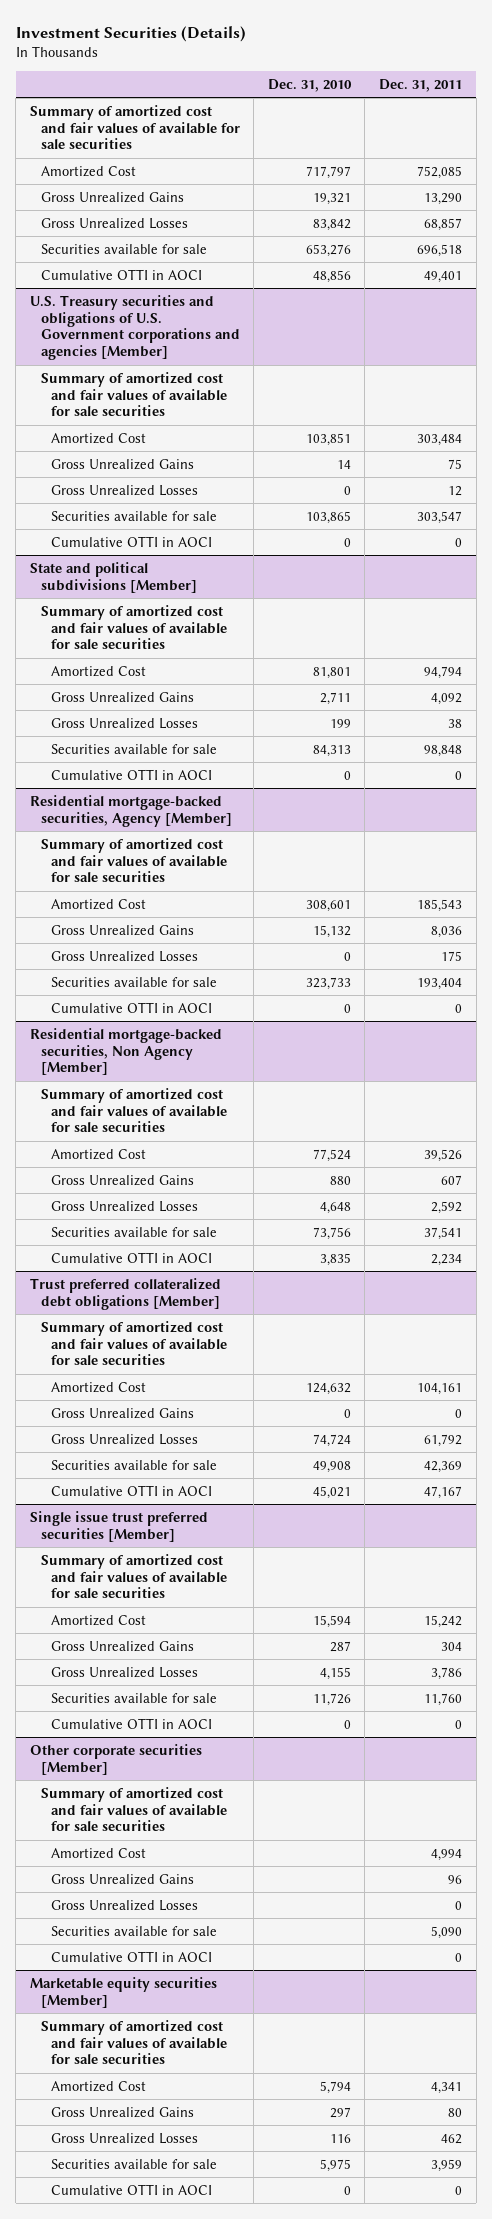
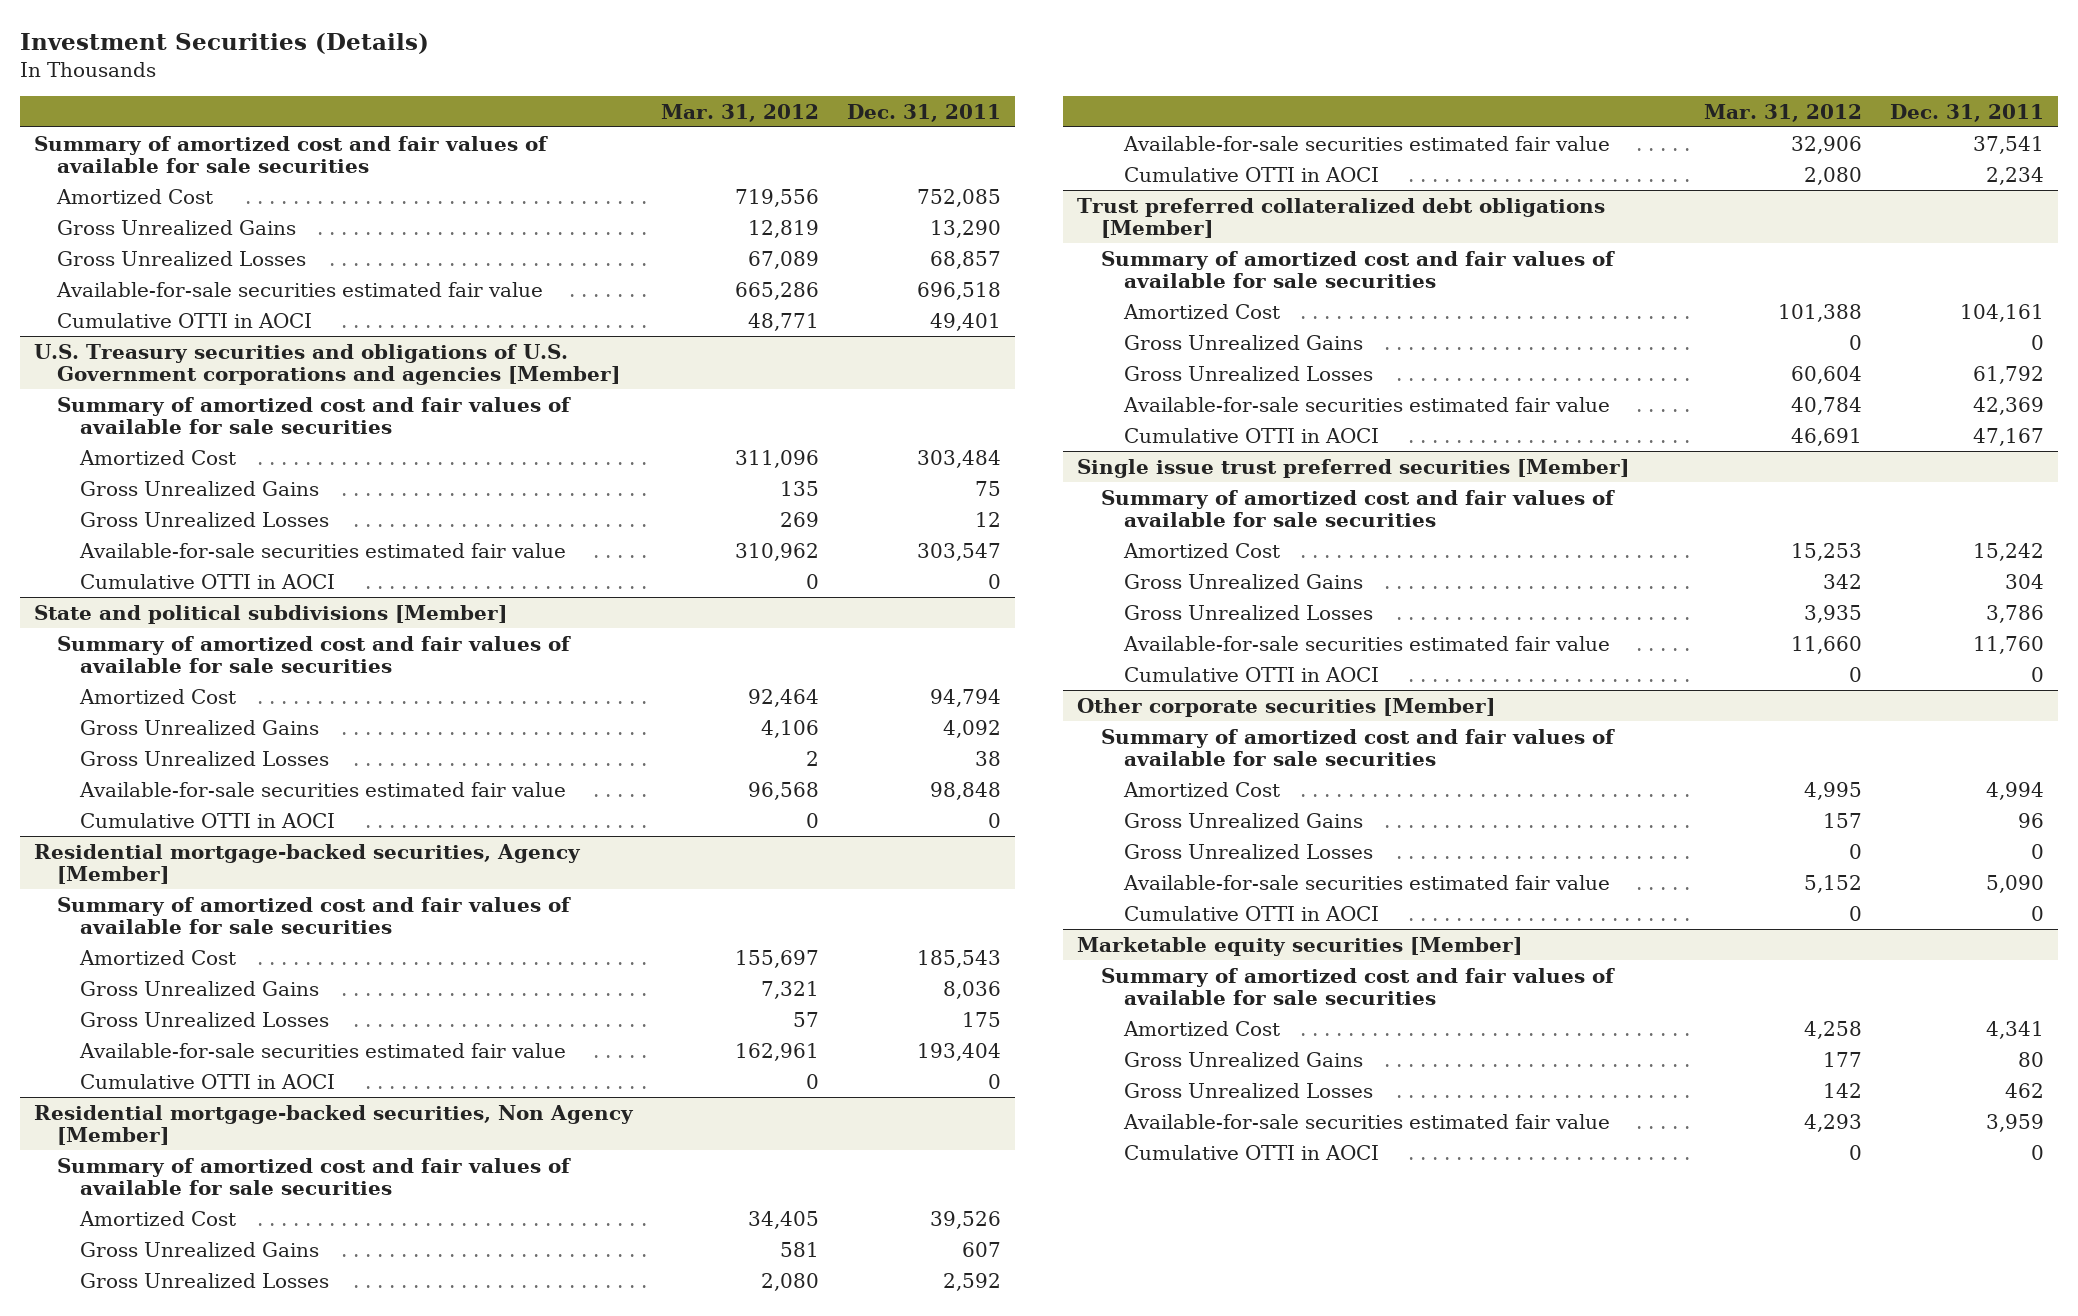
- | Dec. 31, 2010 | Dec. 31, 2011
+ | Mar. 31, 2012 | Dec. 31, 2011
- Securities available for sale | 653,276 | 696,518
+ Available-for-sale securities estimated fair value | 665,286 | 696,518
@ U.S. Treasury securities and obligations of U.S. Government corporations and agencies [Member]
- Securities available for sale | 103,865 | 303,547
+ Available-for-sale securities estimated fair value | 310,962 | 303,547
@ State and political subdivisions [Member]
- Securities available for sale | 84,313 | 98,848
+ Available-for-sale securities estimated fair value | 96,568 | 98,848
@ Residential mortgage-backed securities, Agency [Member]
- Securities available for sale | 323,733 | 193,404
+ Available-for-sale securities estimated fair value | 162,961 | 193,404
@ Residential mortgage-backed securities, Non Agency [Member]
- Securities available for sale | 73,756 | 37,541
+ Available-for-sale securities estimated fair value | 32,906 | 37,541
@ Trust preferred collateralized debt obligations [Member]
- Securities available for sale | 49,908 | 42,369
+ Available-for-sale securities estimated fair value | 40,784 | 42,369
@ Single issue trust preferred securities [Member]
- Securities available for sale | 11,726 | 11,760
+ Available-for-sale securities estimated fair value | 11,660 | 11,760
@ Other corporate securities [Member]
- Securities available for sale | | 5,090
+ Available-for-sale securities estimated fair value | 5,152 | 5,090
@ Marketable equity securities [Member]
- Securities available for sale | 5,975 | 3,959
+ Available-for-sale securities estimated fair value | 4,293 | 3,959

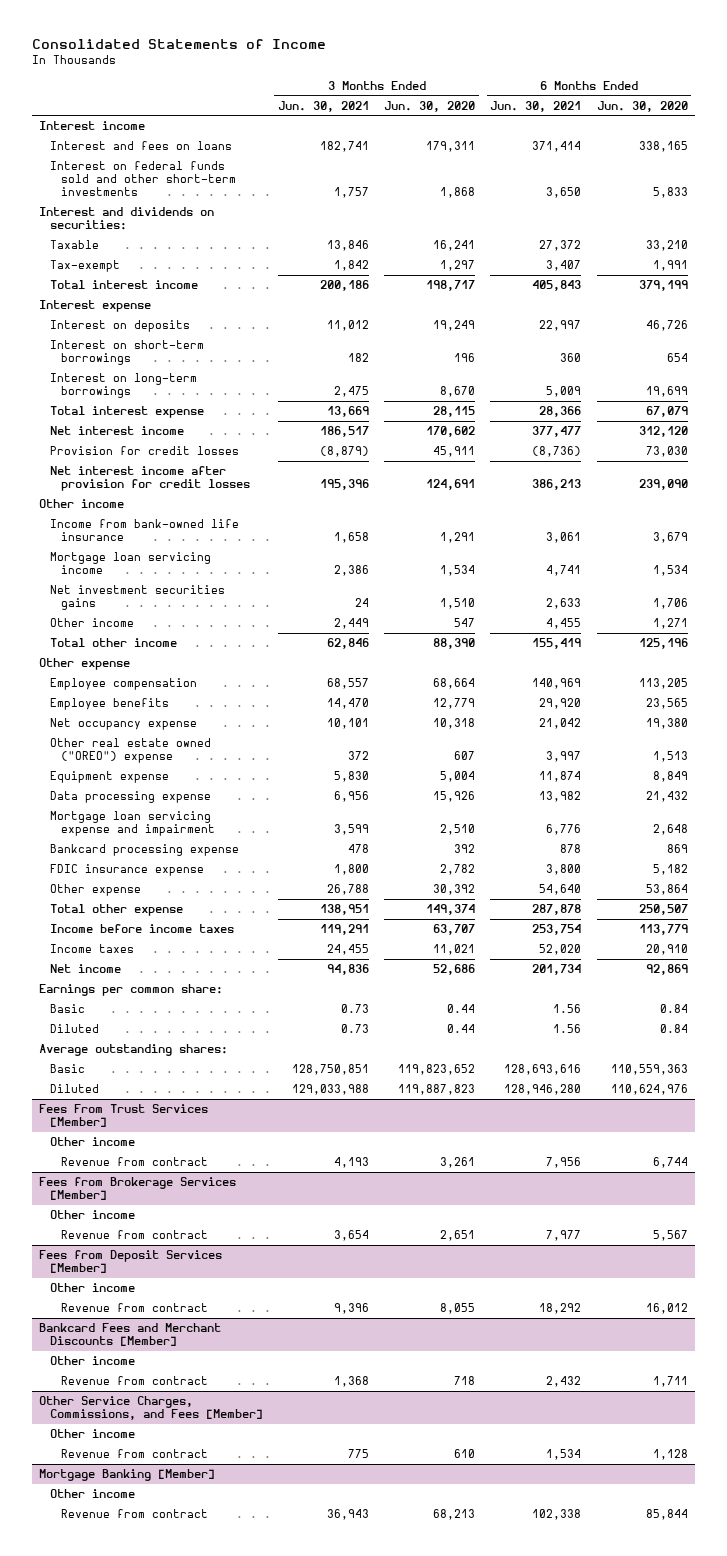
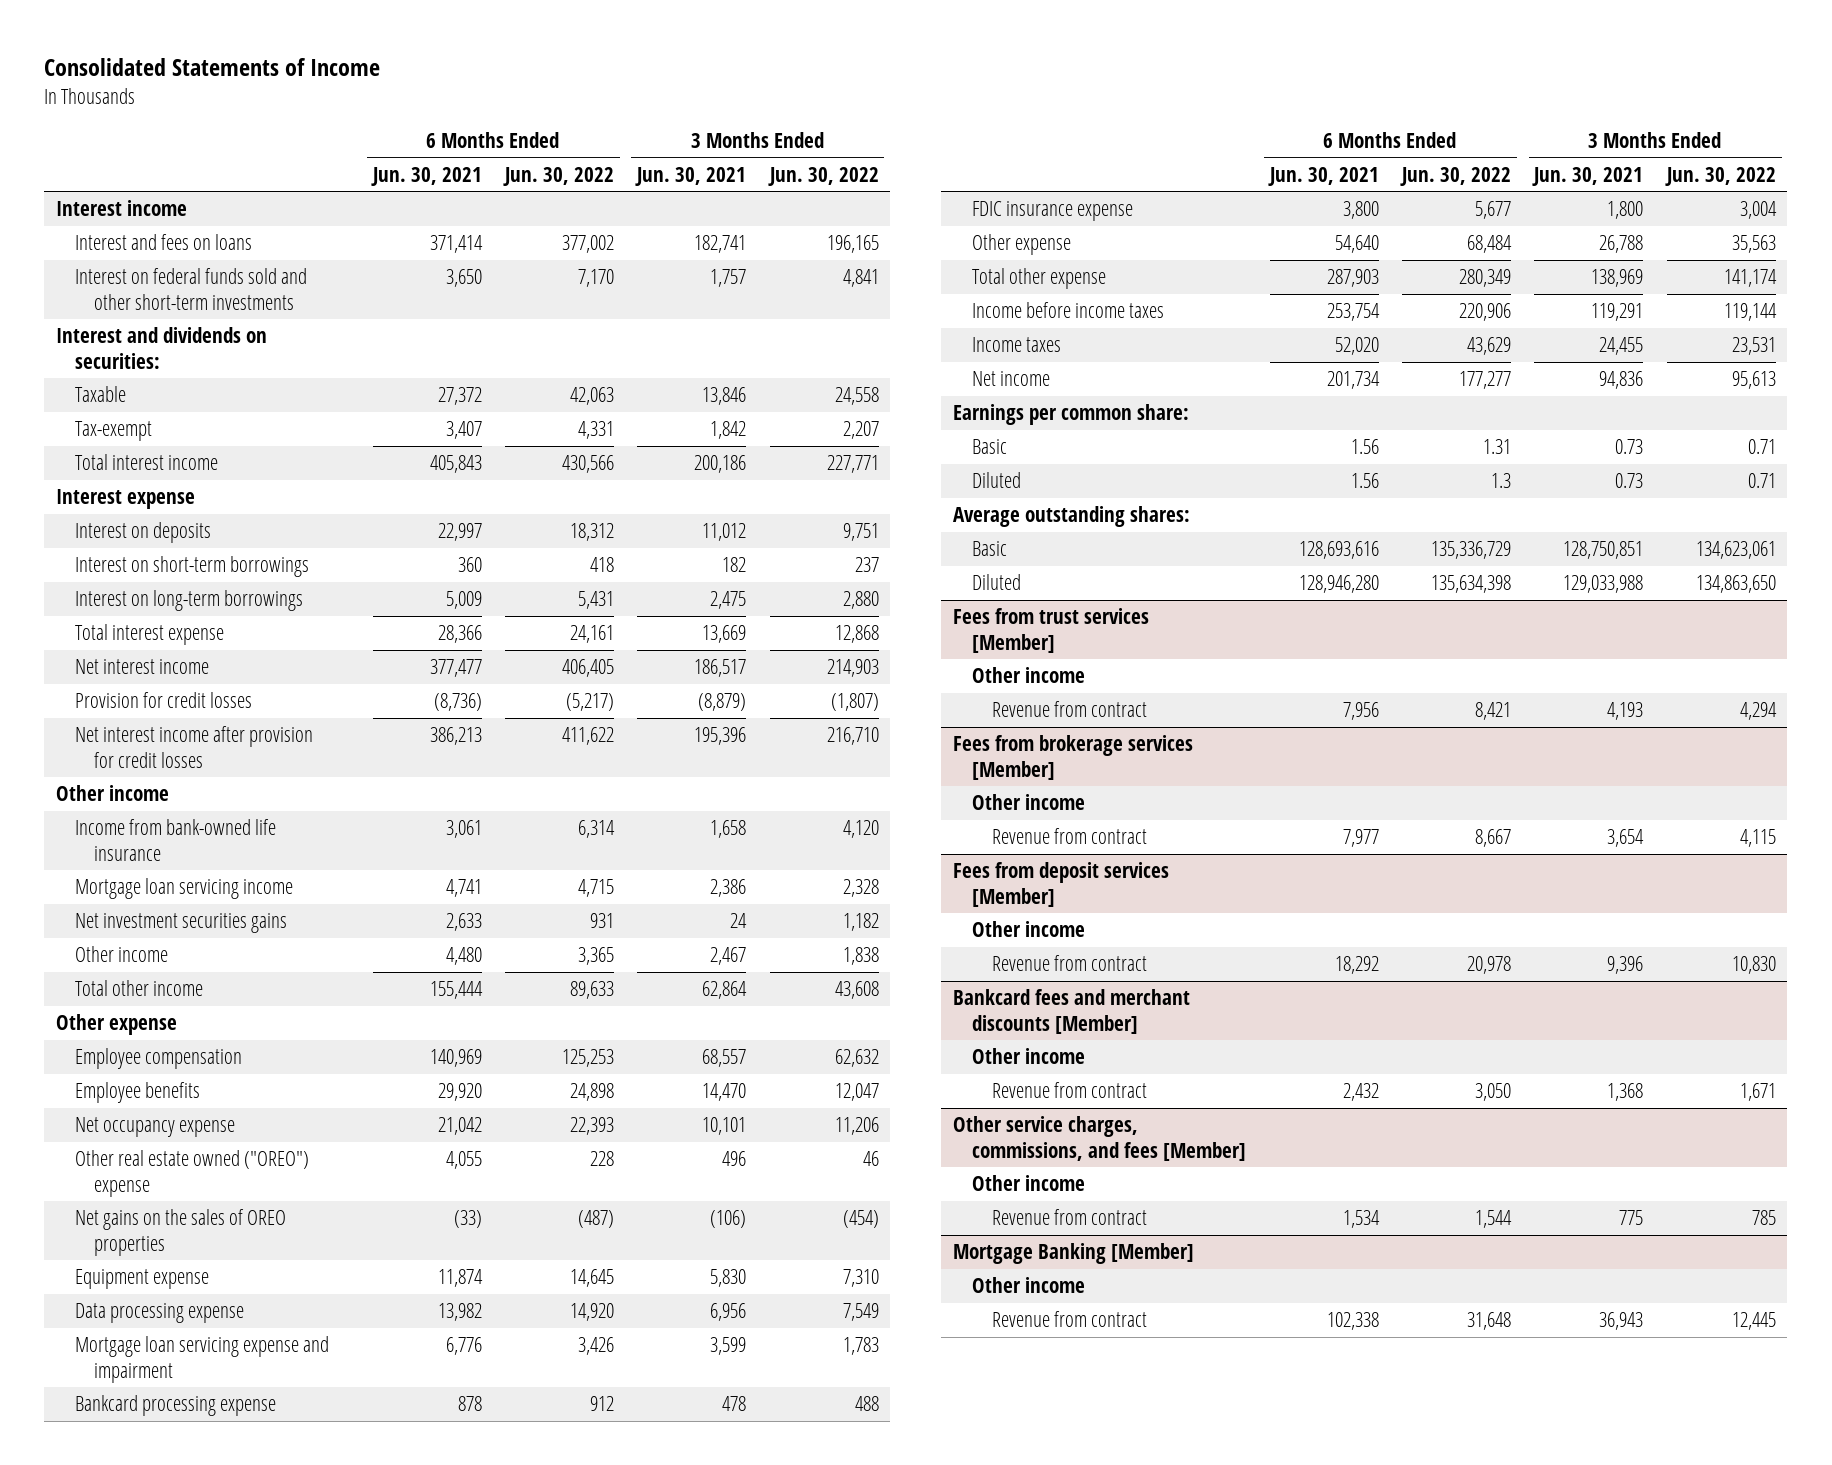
- | 3 Months Ended Jun. 30, 2021 | 3 Months Ended Jun. 30, 2020 | 6 Months Ended Jun. 30, 2021 | 6 Months Ended Jun. 30, 2020
+ | 6 Months Ended Jun. 30, 2021 | 6 Months Ended Jun. 30, 2022 | 3 Months Ended Jun. 30, 2021 | 3 Months Ended Jun. 30, 2022
- Other income | 2,449 | 547 | 4,455 | 1,271
- Total other income | 62,846 | 88,390 | 155,419 | 125,196
+ Other income | 4,480 | 3,365 | 2,467 | 1,838
+ Total other income | 155,444 | 89,633 | 62,864 | 43,608
- Other real estate owned ("OREO") expense | 372 | 607 | 3,997 | 1,513
+ Other real estate owned ("OREO") expense | 4,055 | 228 | 496 | 46
+ Net gains on the sales of OREO properties | (33) | (487) | (106) | (454)
- Total other expense | 138,951 | 149,374 | 287,878 | 250,507
+ Total other expense | 287,903 | 280,349 | 138,969 | 141,174
- Fees From Trust Services [Member]
+ Fees from trust services [Member]
- Fees from Brokerage Services [Member]
+ Fees from brokerage services [Member]
- Fees from Deposit Services [Member]
+ Fees from deposit services [Member]
- Bankcard Fees and Merchant Discounts [Member]
+ Bankcard fees and merchant discounts [Member]
- Other Service Charges, Commissions, and Fees [Member]
+ Other service charges, commissions, and fees [Member]

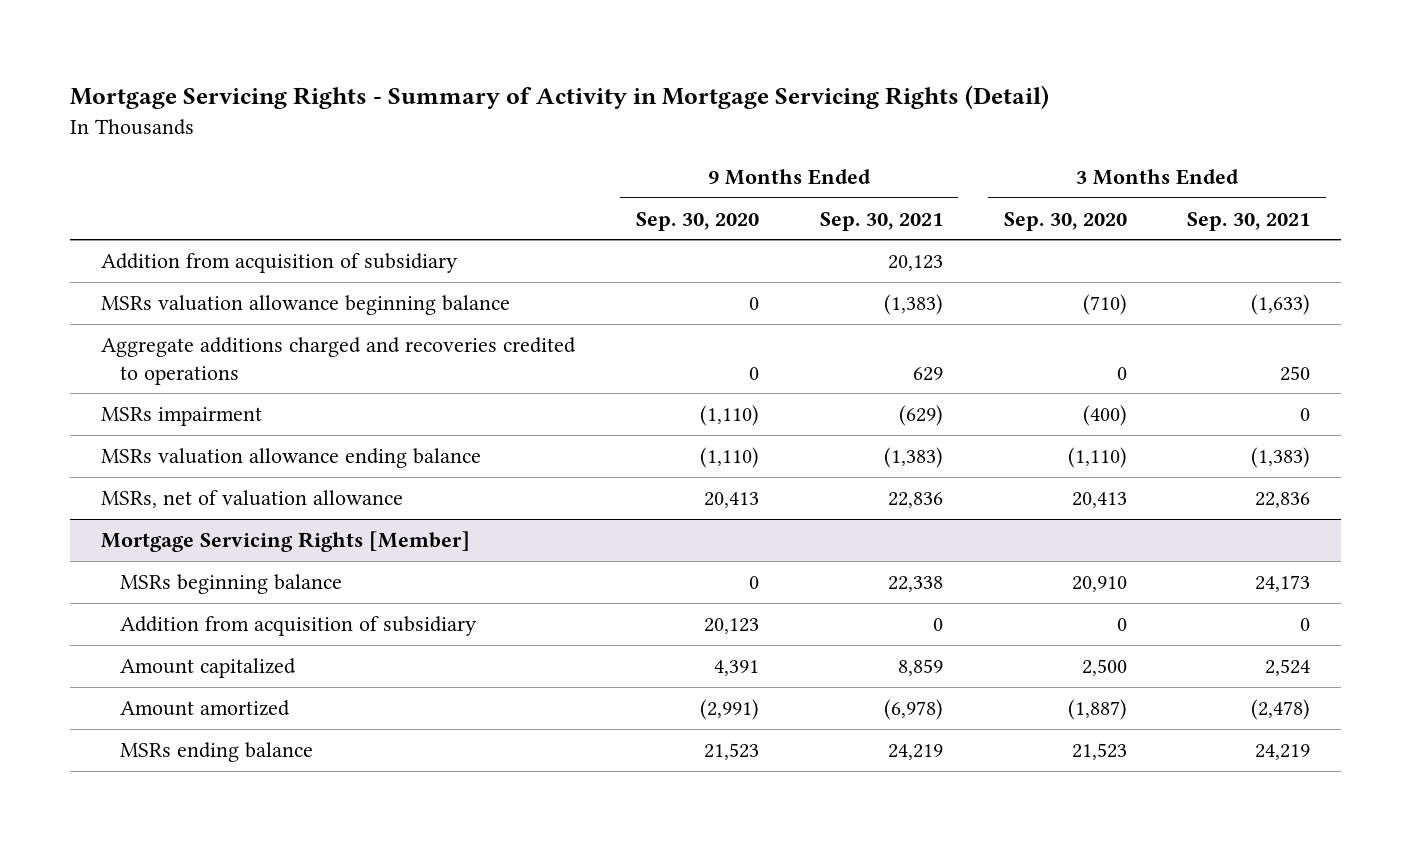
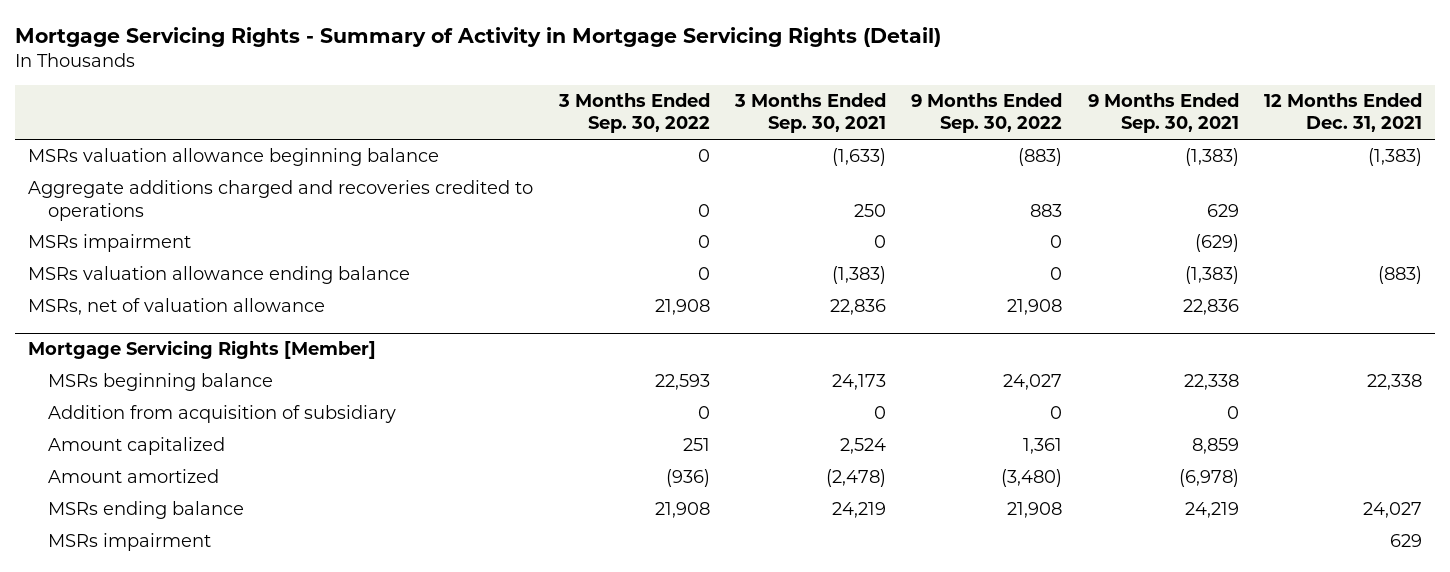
- | 9 Months Ended Sep. 30, 2020 | 9 Months Ended Sep. 30, 2021 | 3 Months Ended Sep. 30, 2020 | 3 Months Ended Sep. 30, 2021
+ | 3 Months Ended Sep. 30, 2022 | 3 Months Ended Sep. 30, 2021 | 9 Months Ended Sep. 30, 2022 | 9 Months Ended Sep. 30, 2021 | 12 Months Ended Dec. 31, 2021
- Addition from acquisition of subsidiary | | 20,123 | |
@ Mortgage Servicing Rights [Member]
+ MSRs impairment | | | | | 629

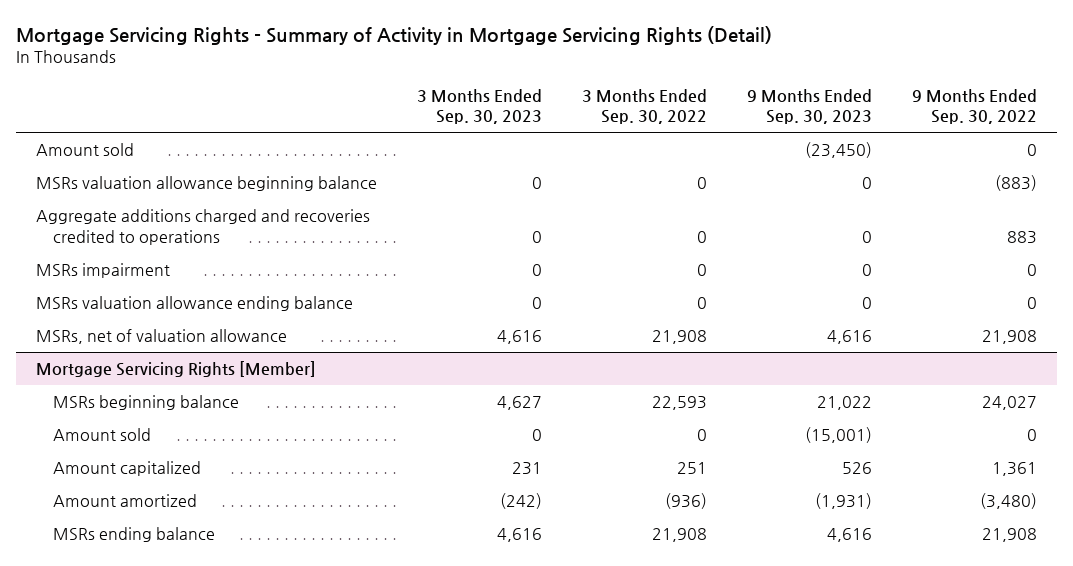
- | 3 Months Ended Sep. 30, 2022 | 3 Months Ended Sep. 30, 2021 | 9 Months Ended Sep. 30, 2022 | 9 Months Ended Sep. 30, 2021 | 12 Months Ended Dec. 31, 2021
+ | 3 Months Ended Sep. 30, 2023 | 3 Months Ended Sep. 30, 2022 | 9 Months Ended Sep. 30, 2023 | 9 Months Ended Sep. 30, 2022
+ Amount sold | | | (23,450) | 0
@ Mortgage Servicing Rights [Member]
- Addition from acquisition of subsidiary | 0 | 0 | 0 | 0 |
+ Amount sold | 0 | 0 | (15,001) | 0
- MSRs impairment | | | | | 629

